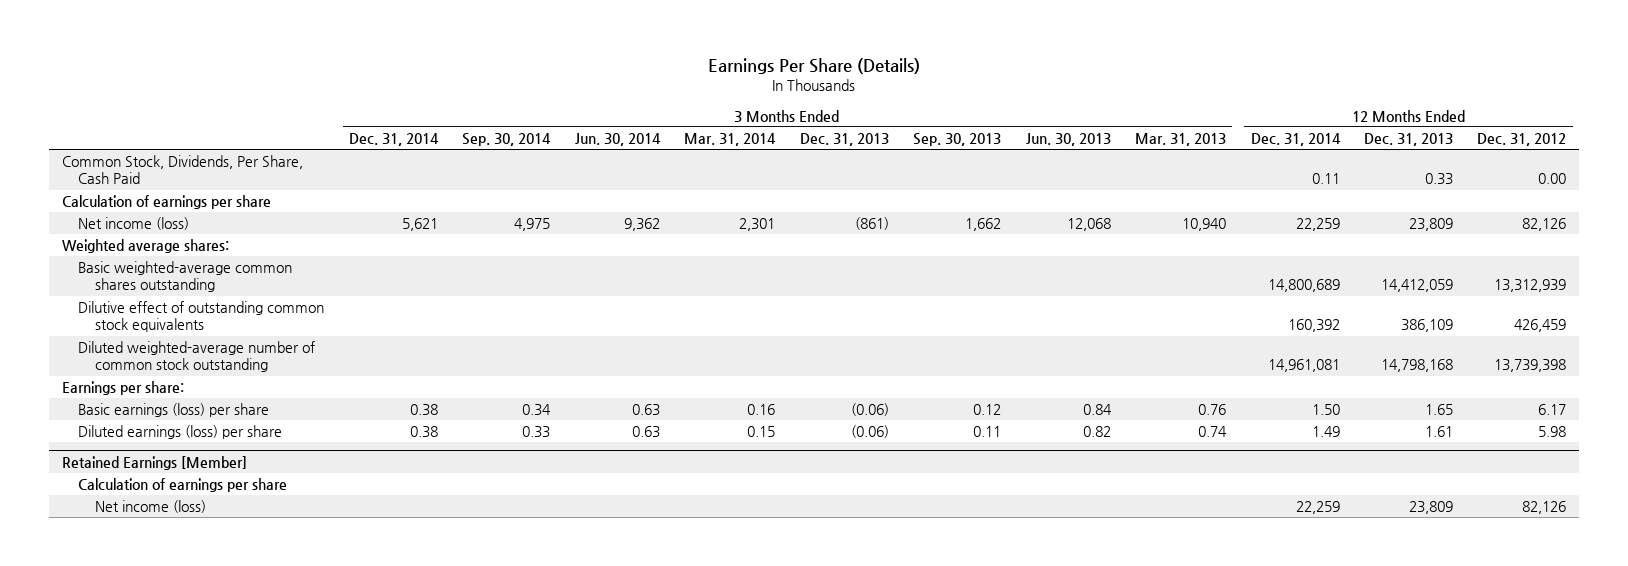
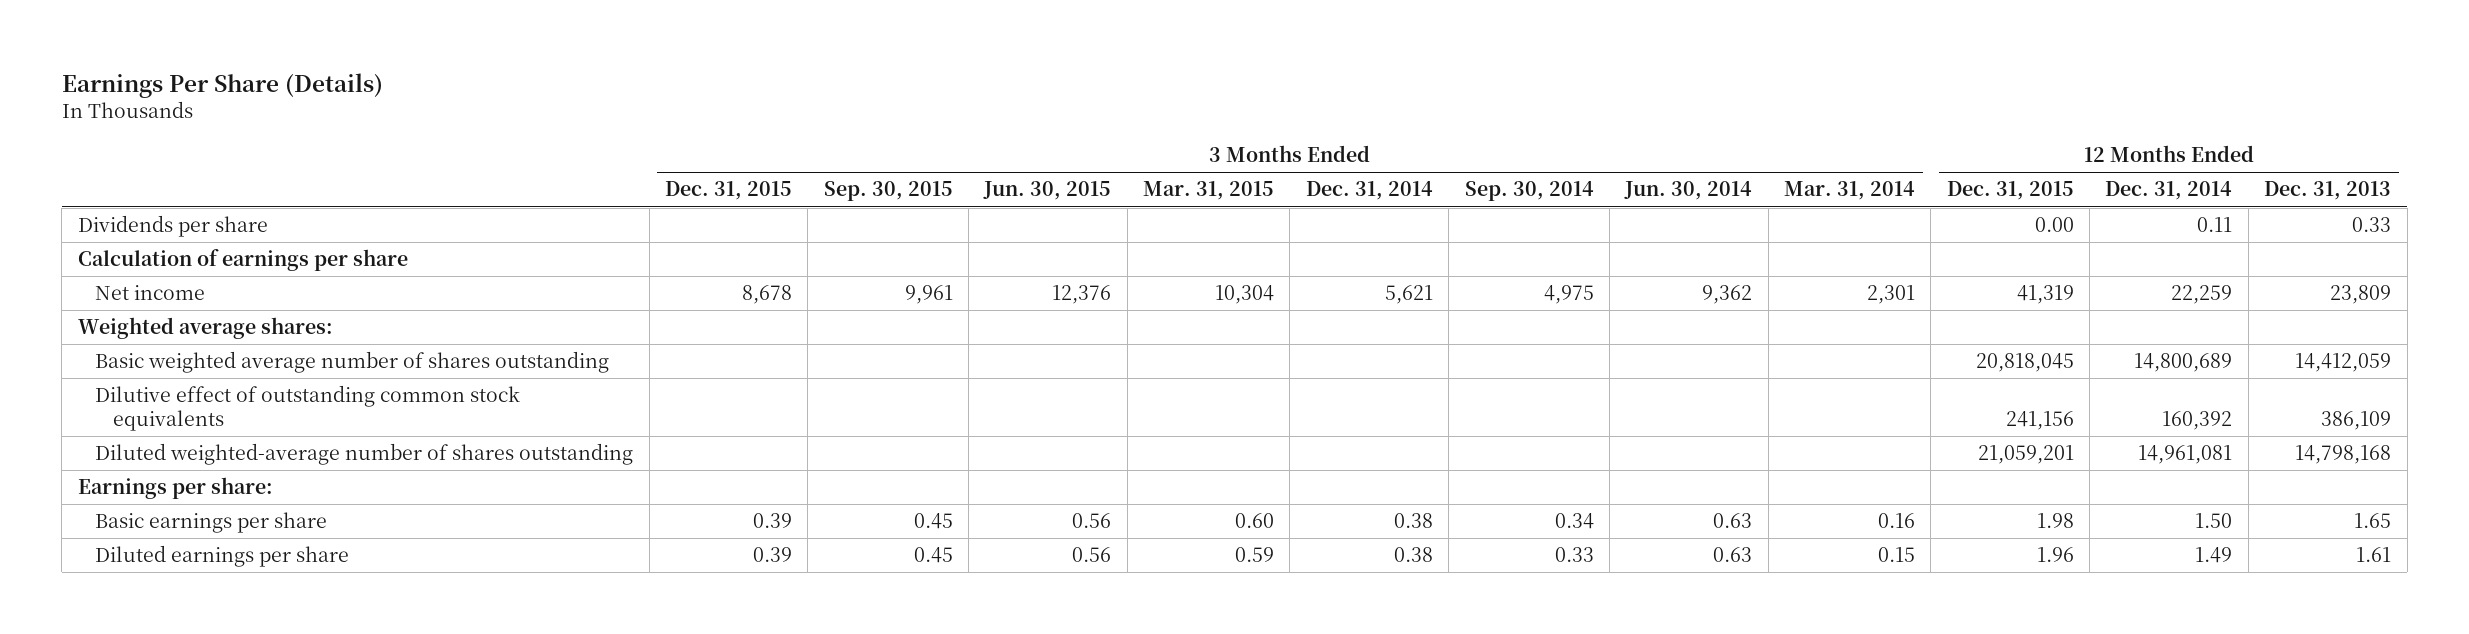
- | 3 Months Ended Dec. 31, 2014 | 3 Months Ended Sep. 30, 2014 | 3 Months Ended Jun. 30, 2014 | 3 Months Ended Mar. 31, 2014 | 3 Months Ended Dec. 31, 2013 | 3 Months Ended Sep. 30, 2013 | 3 Months Ended Jun. 30, 2013 | 3 Months Ended Mar. 31, 2013 | 12 Months Ended Dec. 31, 2014 | 12 Months Ended Dec. 31, 2013 | 12 Months Ended Dec. 31, 2012
+ | 3 Months Ended Dec. 31, 2015 | 3 Months Ended Sep. 30, 2015 | 3 Months Ended Jun. 30, 2015 | 3 Months Ended Mar. 31, 2015 | 3 Months Ended Dec. 31, 2014 | 3 Months Ended Sep. 30, 2014 | 3 Months Ended Jun. 30, 2014 | 3 Months Ended Mar. 31, 2014 | 12 Months Ended Dec. 31, 2015 | 12 Months Ended Dec. 31, 2014 | 12 Months Ended Dec. 31, 2013
- Common Stock, Dividends, Per Share, Cash Paid | | | | | | | | | 0.11 | 0.33 | 0.00
+ Dividends per share | | | | | | | | | 0.00 | 0.11 | 0.33
- Net income (loss) | 5,621 | 4,975 | 9,362 | 2,301 | (861) | 1,662 | 12,068 | 10,940 | 22,259 | 23,809 | 82,126
+ Net income | 8,678 | 9,961 | 12,376 | 10,304 | 5,621 | 4,975 | 9,362 | 2,301 | 41,319 | 22,259 | 23,809
- Basic weighted-average common shares outstanding | | | | | | | | | 14,800,689 | 14,412,059 | 13,312,939
+ Basic weighted average number of shares outstanding | | | | | | | | | 20,818,045 | 14,800,689 | 14,412,059
- Diluted weighted-average number of common stock outstanding | | | | | | | | | 14,961,081 | 14,798,168 | 13,739,398
+ Diluted weighted-average number of shares outstanding | | | | | | | | | 21,059,201 | 14,961,081 | 14,798,168
- Basic earnings (loss) per share | 0.38 | 0.34 | 0.63 | 0.16 | (0.06) | 0.12 | 0.84 | 0.76 | 1.50 | 1.65 | 6.17
- Diluted earnings (loss) per share | 0.38 | 0.33 | 0.63 | 0.15 | (0.06) | 0.11 | 0.82 | 0.74 | 1.49 | 1.61 | 5.98
- Retained Earnings [Member]
- Calculation of earnings per share
- Net income (loss) | | | | | | | | | 22,259 | 23,809 | 82,126
+ Basic earnings per share | 0.39 | 0.45 | 0.56 | 0.60 | 0.38 | 0.34 | 0.63 | 0.16 | 1.98 | 1.50 | 1.65
+ Diluted earnings per share | 0.39 | 0.45 | 0.56 | 0.59 | 0.38 | 0.33 | 0.63 | 0.15 | 1.96 | 1.49 | 1.61

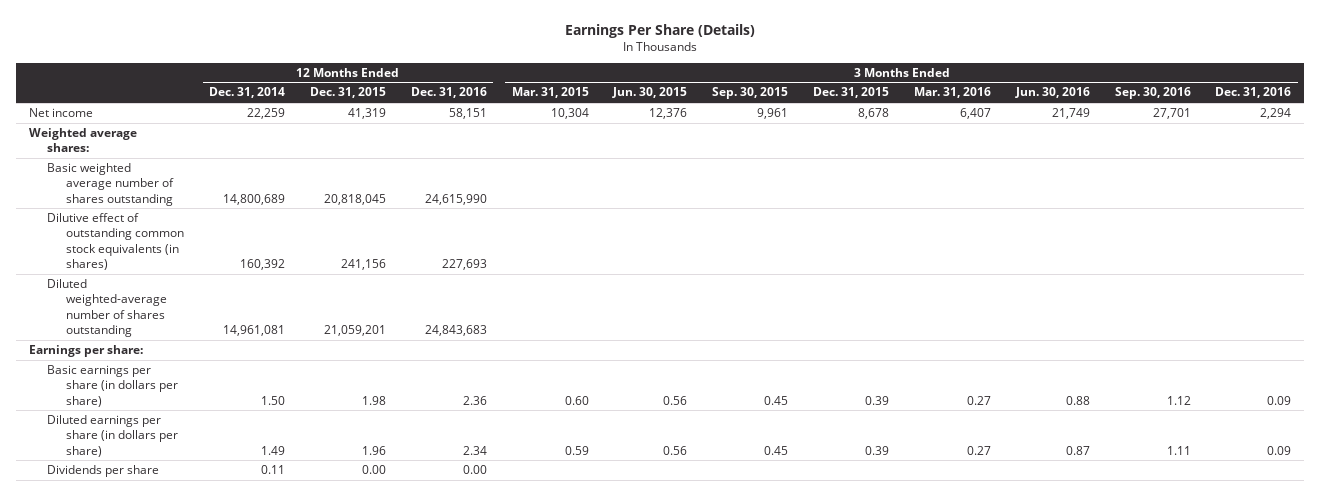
- | 3 Months Ended Dec. 31, 2015 | 3 Months Ended Sep. 30, 2015 | 3 Months Ended Jun. 30, 2015 | 3 Months Ended Mar. 31, 2015 | 3 Months Ended Dec. 31, 2014 | 3 Months Ended Sep. 30, 2014 | 3 Months Ended Jun. 30, 2014 | 3 Months Ended Mar. 31, 2014 | 12 Months Ended Dec. 31, 2015 | 12 Months Ended Dec. 31, 2014 | 12 Months Ended Dec. 31, 2013
+ | 12 Months Ended Dec. 31, 2014 | 12 Months Ended Dec. 31, 2015 | 12 Months Ended Dec. 31, 2016 | 3 Months Ended Mar. 31, 2015 | 3 Months Ended Jun. 30, 2015 | 3 Months Ended Sep. 30, 2015 | 3 Months Ended Dec. 31, 2015 | 3 Months Ended Mar. 31, 2016 | 3 Months Ended Jun. 30, 2016 | 3 Months Ended Sep. 30, 2016 | 3 Months Ended Dec. 31, 2016
- Calculation of earnings per share
- Dilutive effect of outstanding common stock equivalents | | | | | | | | | 241,156 | 160,392 | 386,109
+ Dilutive effect of outstanding common stock equivalents (in shares) | 160,392 | 241,156 | 227,693 | | | | | | | |
- Basic earnings per share | 0.39 | 0.45 | 0.56 | 0.60 | 0.38 | 0.34 | 0.63 | 0.16 | 1.98 | 1.50 | 1.65
- Diluted earnings per share | 0.39 | 0.45 | 0.56 | 0.59 | 0.38 | 0.33 | 0.63 | 0.15 | 1.96 | 1.49 | 1.61
+ Basic earnings per share (in dollars per share) | 1.50 | 1.98 | 2.36 | 0.60 | 0.56 | 0.45 | 0.39 | 0.27 | 0.88 | 1.12 | 0.09
+ Diluted earnings per share (in dollars per share) | 1.49 | 1.96 | 2.34 | 0.59 | 0.56 | 0.45 | 0.39 | 0.27 | 0.87 | 1.11 | 0.09
moved down: Dividends per share | 0.11 | 0.00 | 0.00 | | | | | | | |

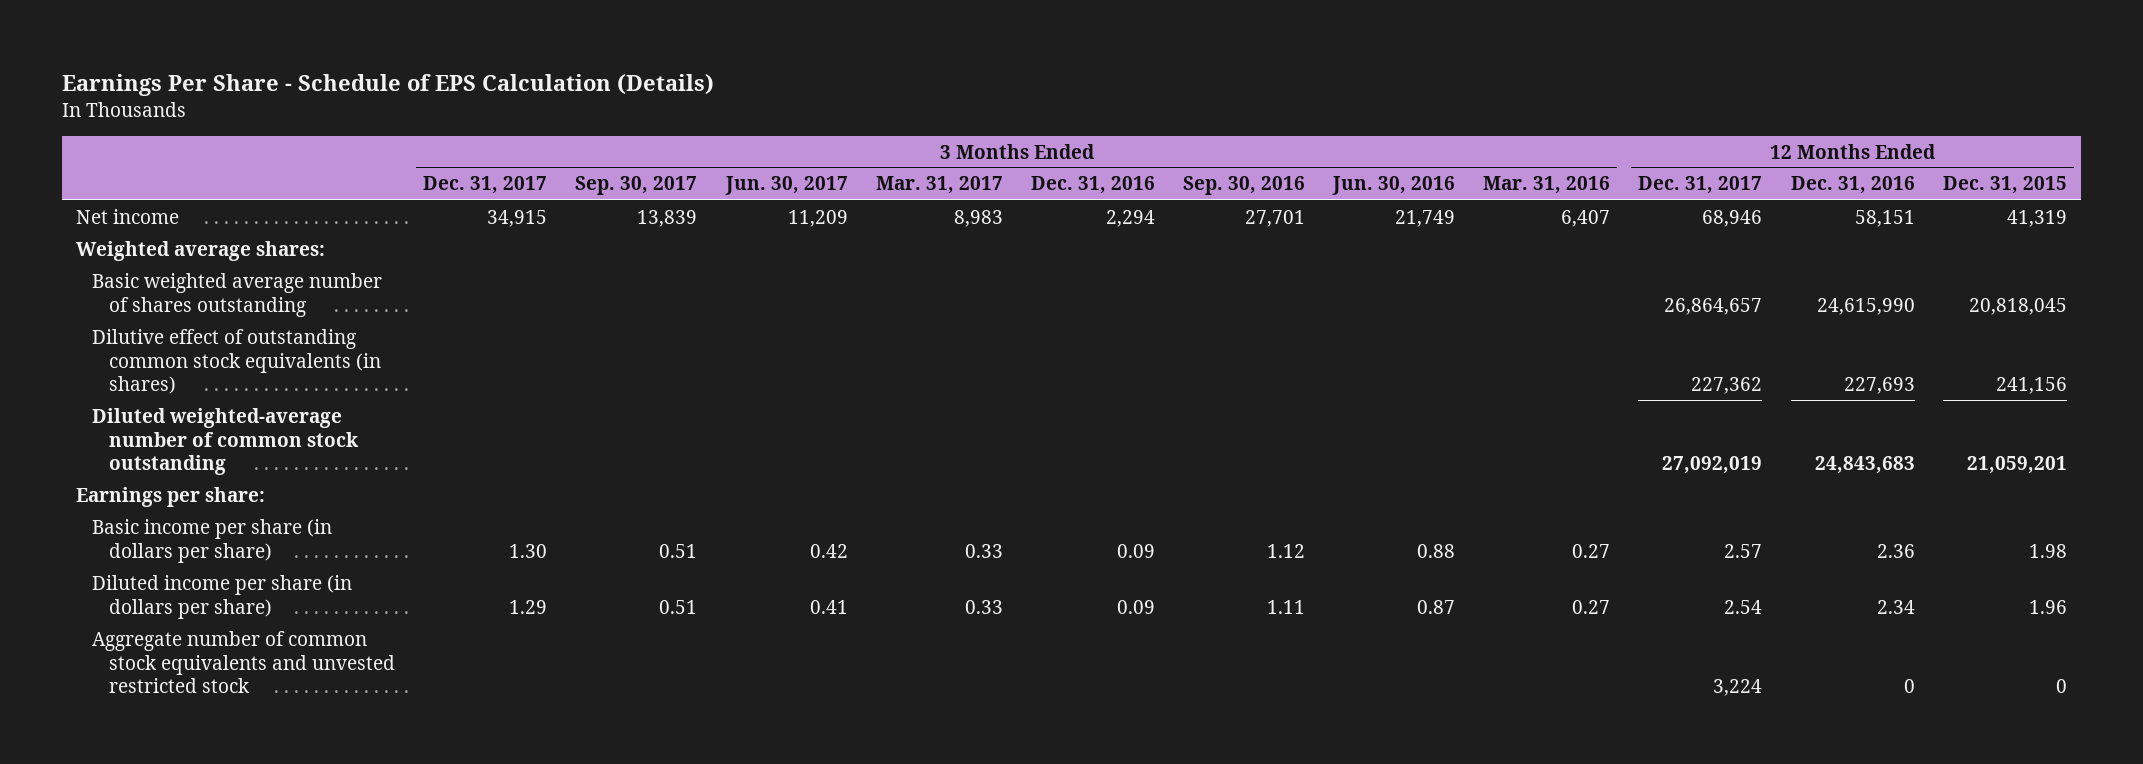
- Earnings Per Share (Details)
+ Earnings Per Share - Schedule of EPS Calculation (Details)
- | 12 Months Ended Dec. 31, 2014 | 12 Months Ended Dec. 31, 2015 | 12 Months Ended Dec. 31, 2016 | 3 Months Ended Mar. 31, 2015 | 3 Months Ended Jun. 30, 2015 | 3 Months Ended Sep. 30, 2015 | 3 Months Ended Dec. 31, 2015 | 3 Months Ended Mar. 31, 2016 | 3 Months Ended Jun. 30, 2016 | 3 Months Ended Sep. 30, 2016 | 3 Months Ended Dec. 31, 2016
+ | 3 Months Ended Dec. 31, 2017 | 3 Months Ended Sep. 30, 2017 | 3 Months Ended Jun. 30, 2017 | 3 Months Ended Mar. 31, 2017 | 3 Months Ended Dec. 31, 2016 | 3 Months Ended Sep. 30, 2016 | 3 Months Ended Jun. 30, 2016 | 3 Months Ended Mar. 31, 2016 | 12 Months Ended Dec. 31, 2017 | 12 Months Ended Dec. 31, 2016 | 12 Months Ended Dec. 31, 2015
- Diluted weighted-average number of shares outstanding | 14,961,081 | 21,059,201 | 24,843,683 | | | | | | | |
+ Diluted weighted-average number of common stock outstanding | | | | | | | | | 27,092,019 | 24,843,683 | 21,059,201
- Basic earnings per share (in dollars per share) | 1.50 | 1.98 | 2.36 | 0.60 | 0.56 | 0.45 | 0.39 | 0.27 | 0.88 | 1.12 | 0.09
- Diluted earnings per share (in dollars per share) | 1.49 | 1.96 | 2.34 | 0.59 | 0.56 | 0.45 | 0.39 | 0.27 | 0.87 | 1.11 | 0.09
- Dividends per share | 0.11 | 0.00 | 0.00 | | | | | | | |
+ Basic income per share (in dollars per share) | 1.30 | 0.51 | 0.42 | 0.33 | 0.09 | 1.12 | 0.88 | 0.27 | 2.57 | 2.36 | 1.98
+ Diluted income per share (in dollars per share) | 1.29 | 0.51 | 0.41 | 0.33 | 0.09 | 1.11 | 0.87 | 0.27 | 2.54 | 2.34 | 1.96
+ Aggregate number of common stock equivalents and unvested restricted stock | | | | | | | | | 3,224 | 0 | 0

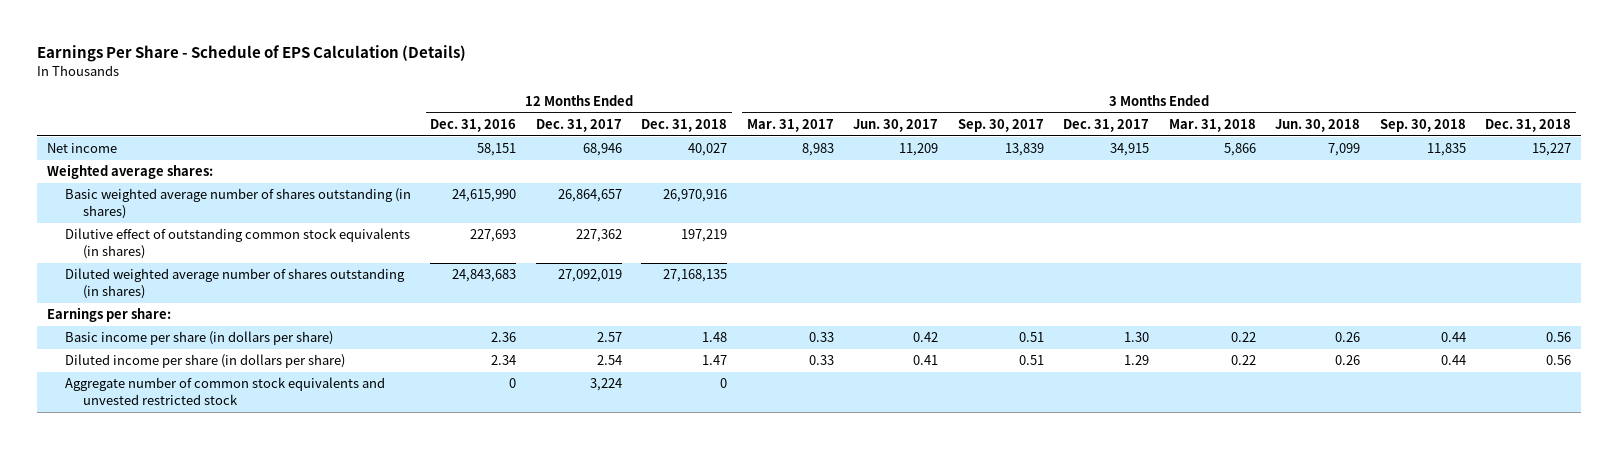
- | 3 Months Ended Dec. 31, 2017 | 3 Months Ended Sep. 30, 2017 | 3 Months Ended Jun. 30, 2017 | 3 Months Ended Mar. 31, 2017 | 3 Months Ended Dec. 31, 2016 | 3 Months Ended Sep. 30, 2016 | 3 Months Ended Jun. 30, 2016 | 3 Months Ended Mar. 31, 2016 | 12 Months Ended Dec. 31, 2017 | 12 Months Ended Dec. 31, 2016 | 12 Months Ended Dec. 31, 2015
+ | 12 Months Ended Dec. 31, 2016 | 12 Months Ended Dec. 31, 2017 | 12 Months Ended Dec. 31, 2018 | 3 Months Ended Mar. 31, 2017 | 3 Months Ended Jun. 30, 2017 | 3 Months Ended Sep. 30, 2017 | 3 Months Ended Dec. 31, 2017 | 3 Months Ended Mar. 31, 2018 | 3 Months Ended Jun. 30, 2018 | 3 Months Ended Sep. 30, 2018 | 3 Months Ended Dec. 31, 2018
- Basic weighted average number of shares outstanding | | | | | | | | | 26,864,657 | 24,615,990 | 20,818,045
+ Basic weighted average number of shares outstanding (in shares) | 24,615,990 | 26,864,657 | 26,970,916 | | | | | | | |
- Diluted weighted-average number of common stock outstanding | | | | | | | | | 27,092,019 | 24,843,683 | 21,059,201
+ Diluted weighted average number of shares outstanding (in shares) | 24,843,683 | 27,092,019 | 27,168,135 | | | | | | | |

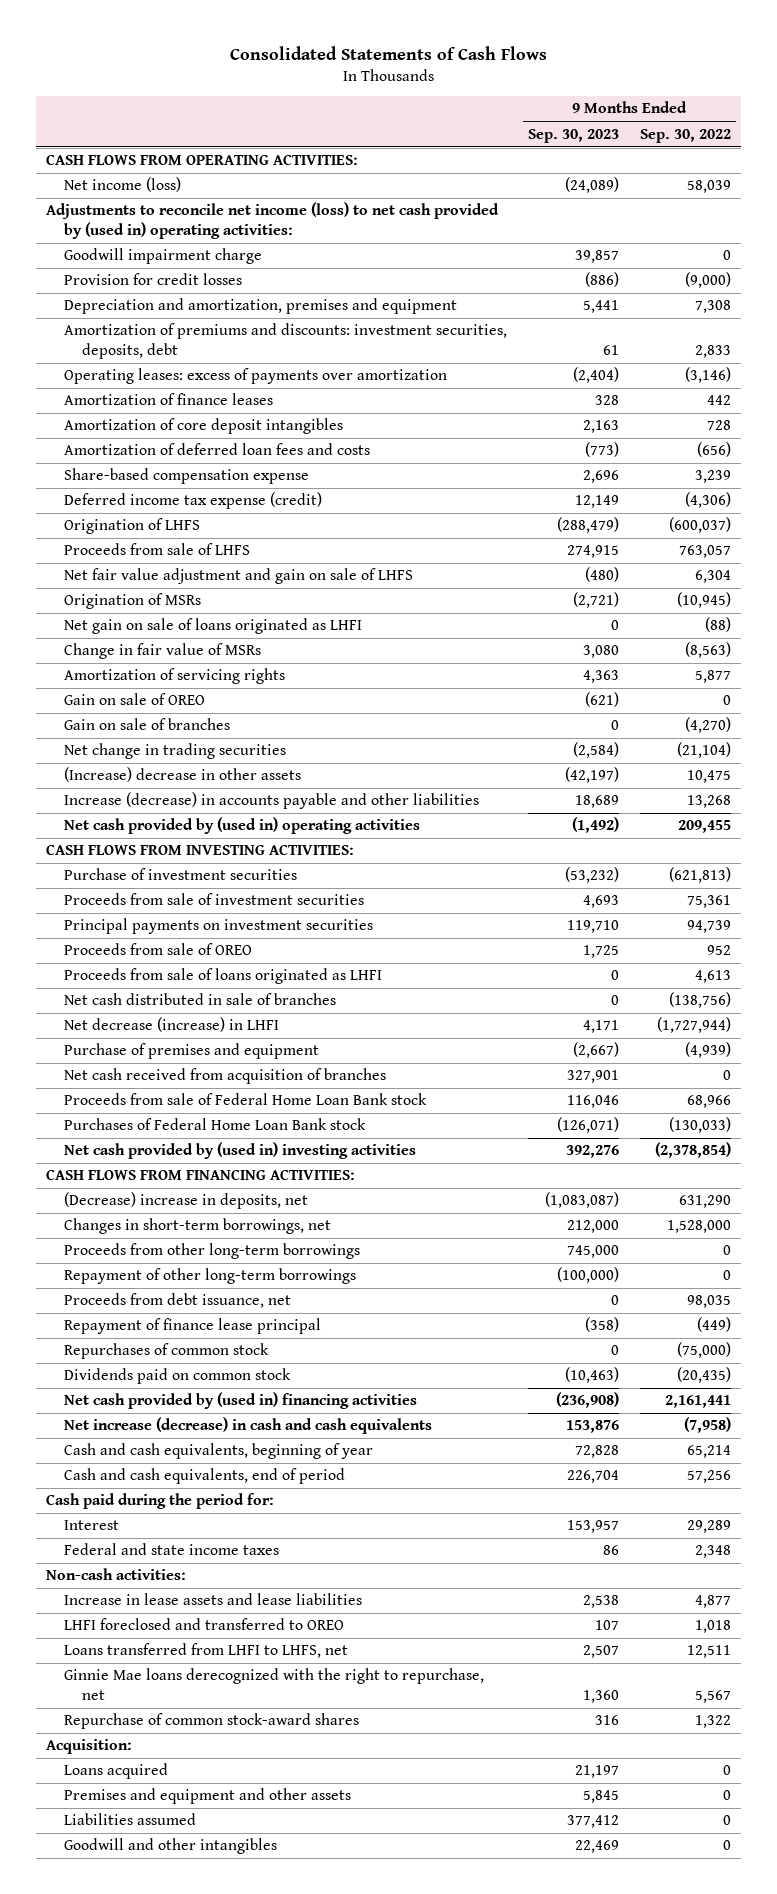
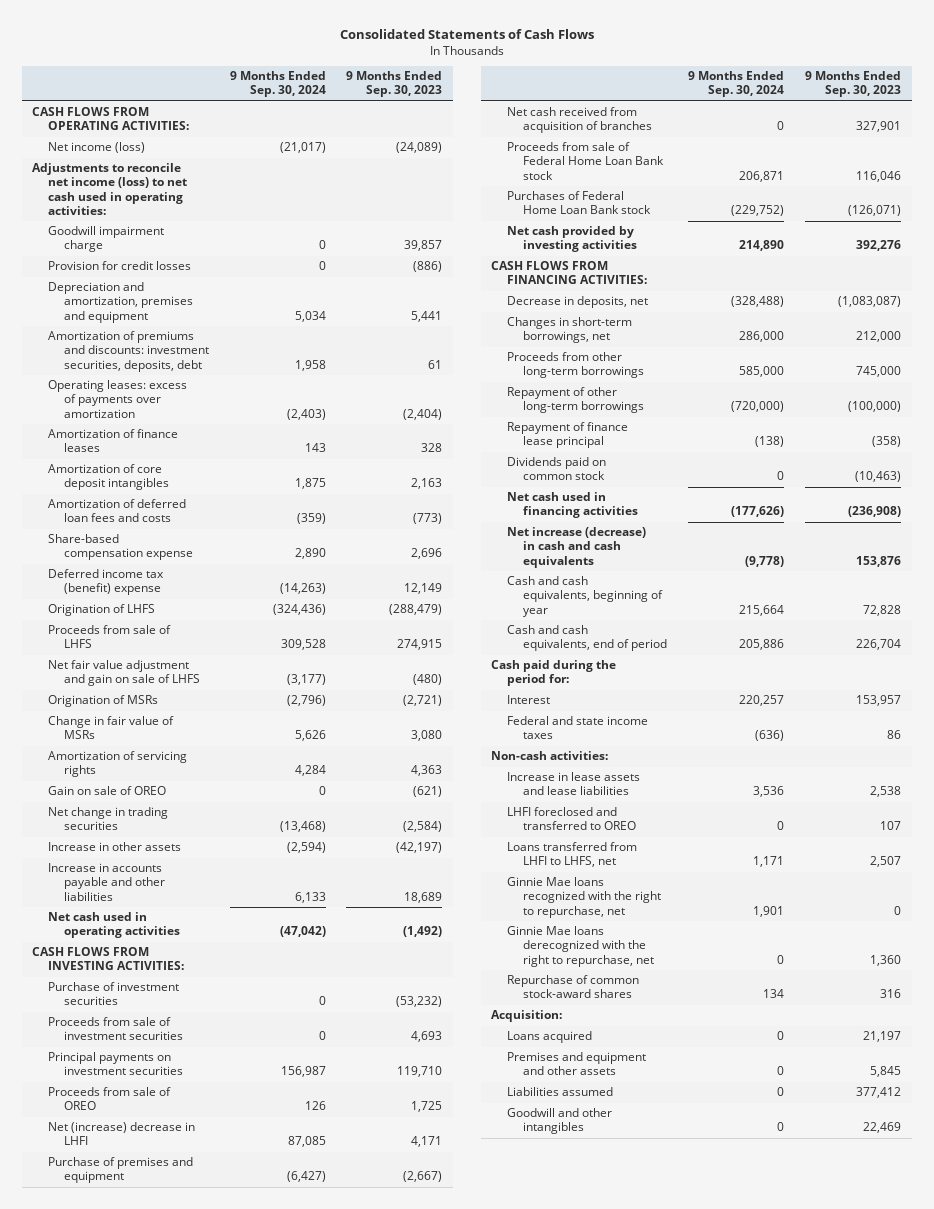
- | 9 Months Ended Sep. 30, 2023 | 9 Months Ended Sep. 30, 2022
+ | 9 Months Ended Sep. 30, 2024 | 9 Months Ended Sep. 30, 2023
- Adjustments to reconcile net income (loss) to net cash provided by (used in) operating activities:
+ Adjustments to reconcile net income (loss) to net cash used in operating activities:
- Deferred income tax expense (credit) | 12,149 | (4,306)
+ Deferred income tax (benefit) expense | (14,263) | 12,149
- Net gain on sale of loans originated as LHFI | 0 | (88)
- Gain on sale of branches | 0 | (4,270)
- (Increase) decrease in other assets | (42,197) | 10,475
- Increase (decrease) in accounts payable and other liabilities | 18,689 | 13,268
- Net cash provided by (used in) operating activities | (1,492) | 209,455
+ Increase in other assets | (2,594) | (42,197)
+ Increase in accounts payable and other liabilities | 6,133 | 18,689
+ Net cash used in operating activities | (47,042) | (1,492)
- Proceeds from sale of loans originated as LHFI | 0 | 4,613
- Net cash distributed in sale of branches | 0 | (138,756)
- Net decrease (increase) in LHFI | 4,171 | (1,727,944)
+ Net (increase) decrease in LHFI | 87,085 | 4,171
- Net cash provided by (used in) investing activities | 392,276 | (2,378,854)
+ Net cash provided by investing activities | 214,890 | 392,276
- (Decrease) increase in deposits, net | (1,083,087) | 631,290
+ Decrease in deposits, net | (328,488) | (1,083,087)
- Proceeds from debt issuance, net | 0 | 98,035
- Repurchases of common stock | 0 | (75,000)
- Net cash provided by (used in) financing activities | (236,908) | 2,161,441
+ Net cash used in financing activities | (177,626) | (236,908)
+ Ginnie Mae loans recognized with the right to repurchase, net | 1,901 | 0

